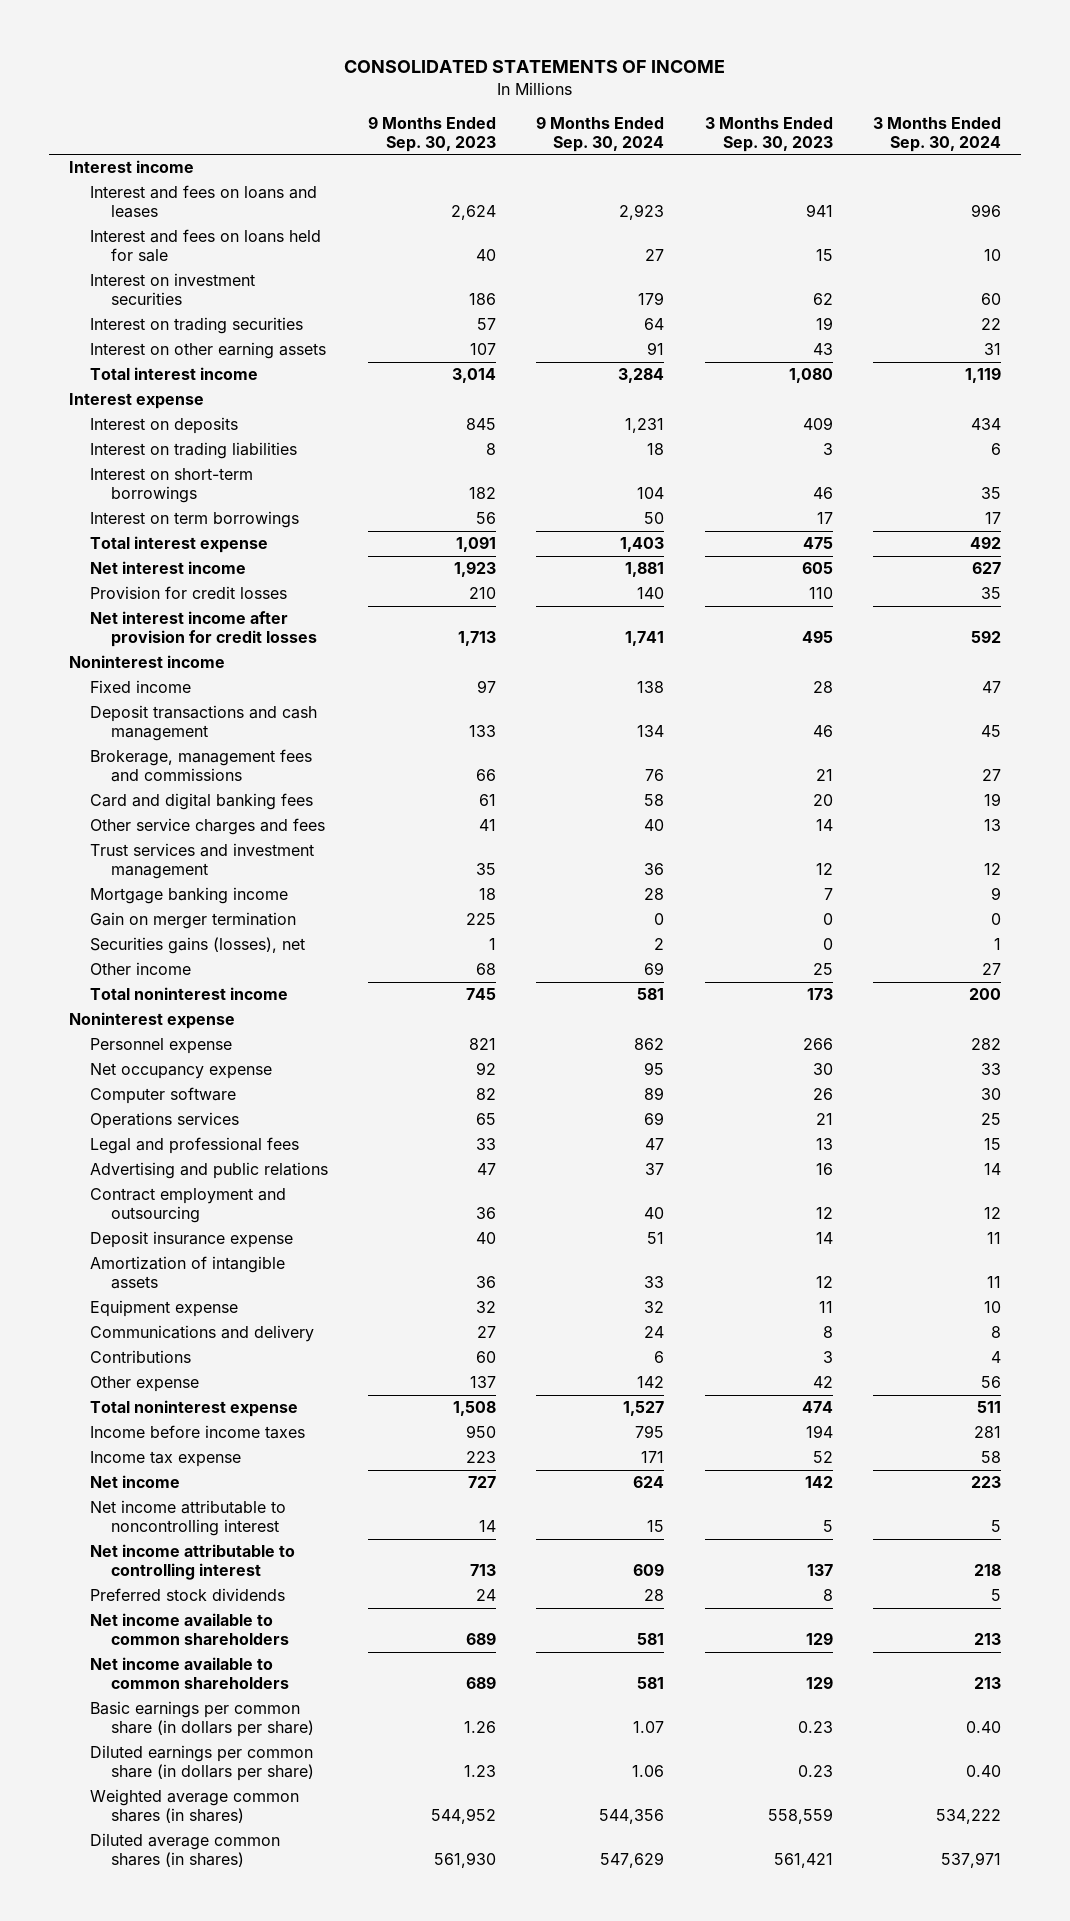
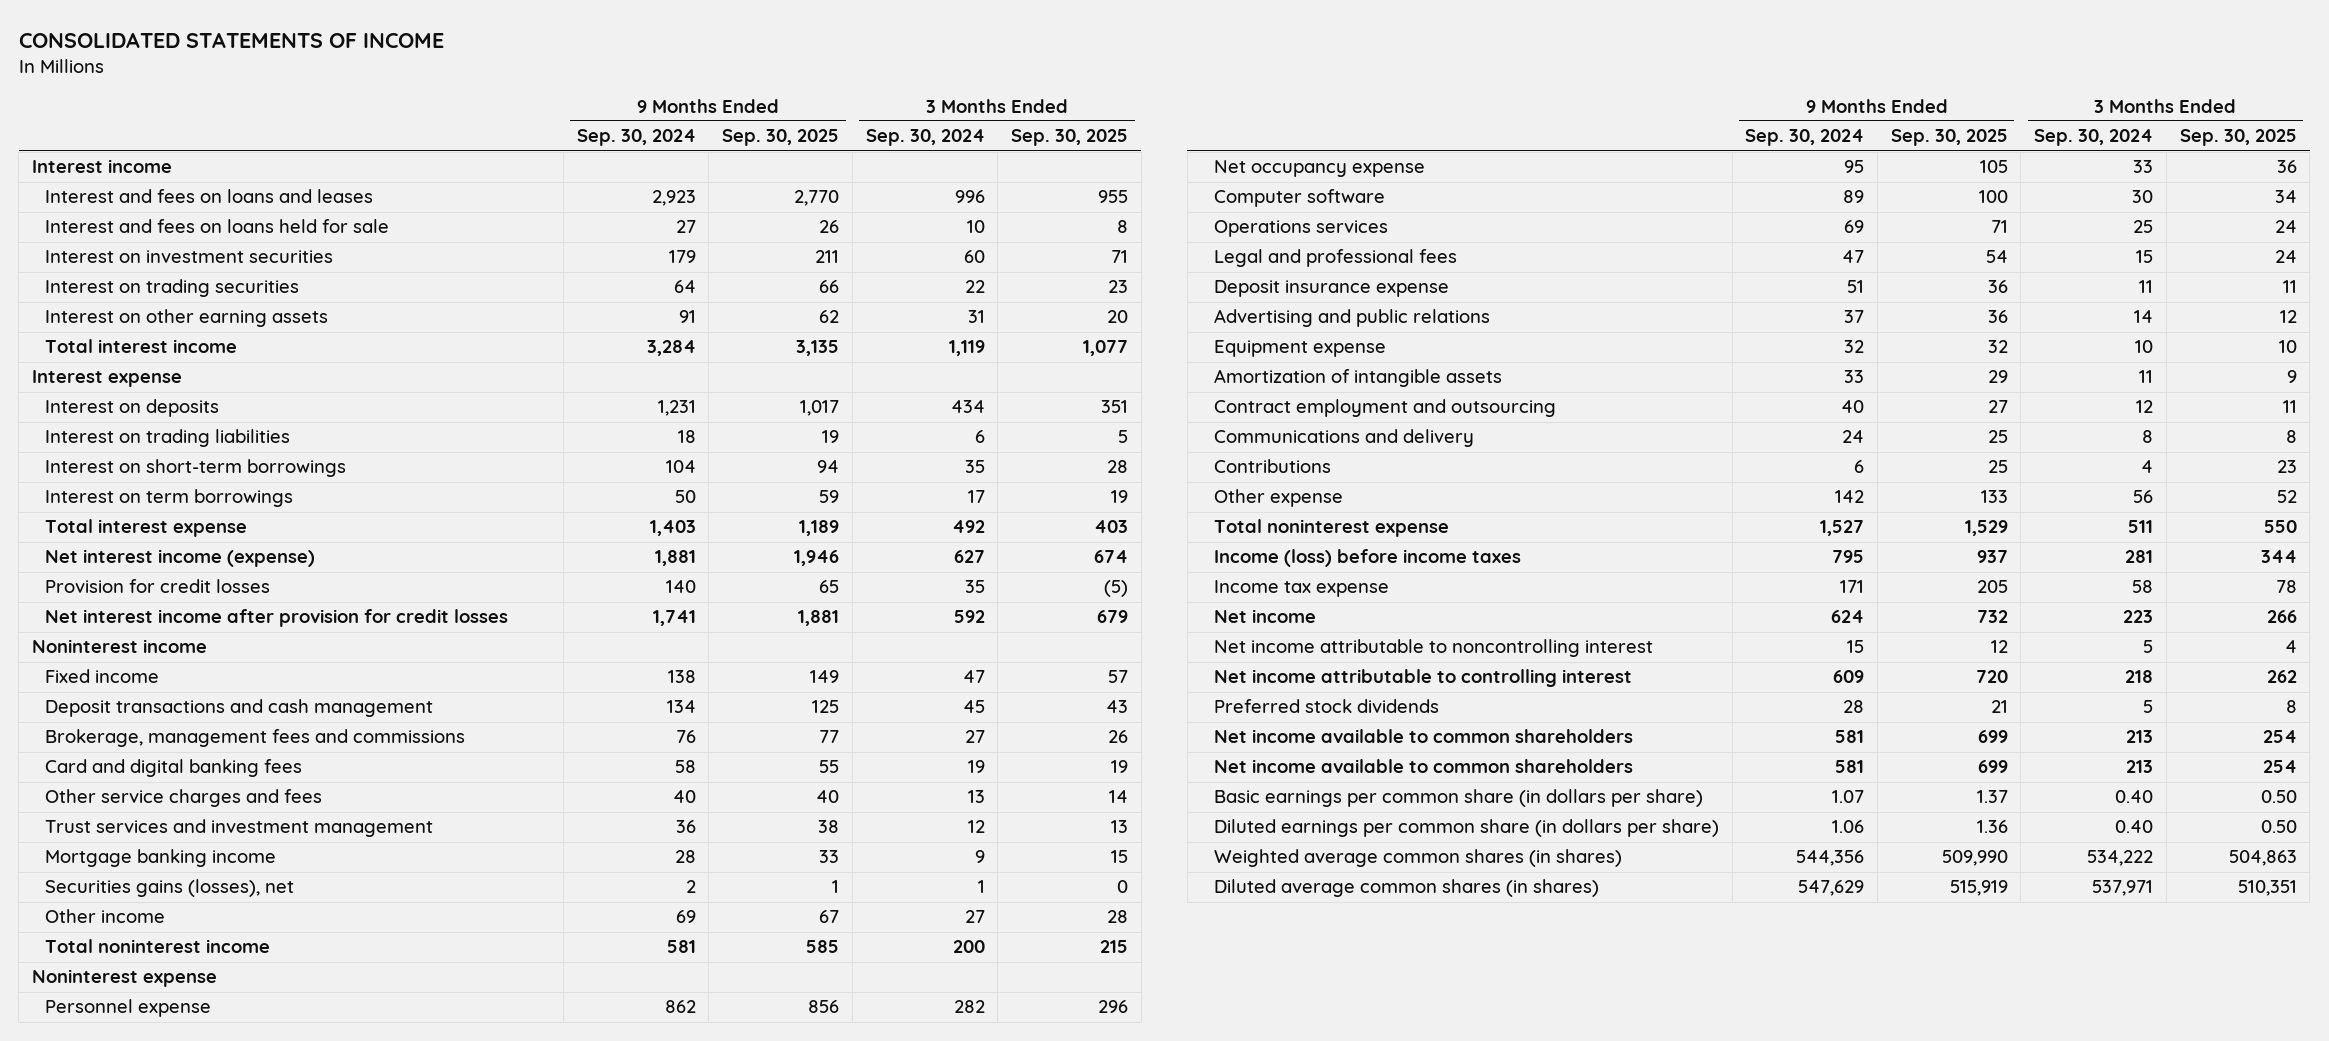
- | 9 Months Ended Sep. 30, 2023 | 9 Months Ended Sep. 30, 2024 | 3 Months Ended Sep. 30, 2023 | 3 Months Ended Sep. 30, 2024
+ | 9 Months Ended Sep. 30, 2024 | 9 Months Ended Sep. 30, 2025 | 3 Months Ended Sep. 30, 2024 | 3 Months Ended Sep. 30, 2025
- Net interest income | 1,923 | 1,881 | 605 | 627
+ Net interest income (expense) | 1,881 | 1,946 | 627 | 674
- Gain on merger termination | 225 | 0 | 0 | 0
moved down: Advertising and public relations | 37 | 36 | 14 | 12
moved down: Amortization of intangible assets | 33 | 29 | 11 | 9
moved down: Contract employment and outsourcing | 40 | 27 | 12 | 11
- Income before income taxes | 950 | 795 | 194 | 281
+ Income (loss) before income taxes | 795 | 937 | 281 | 344

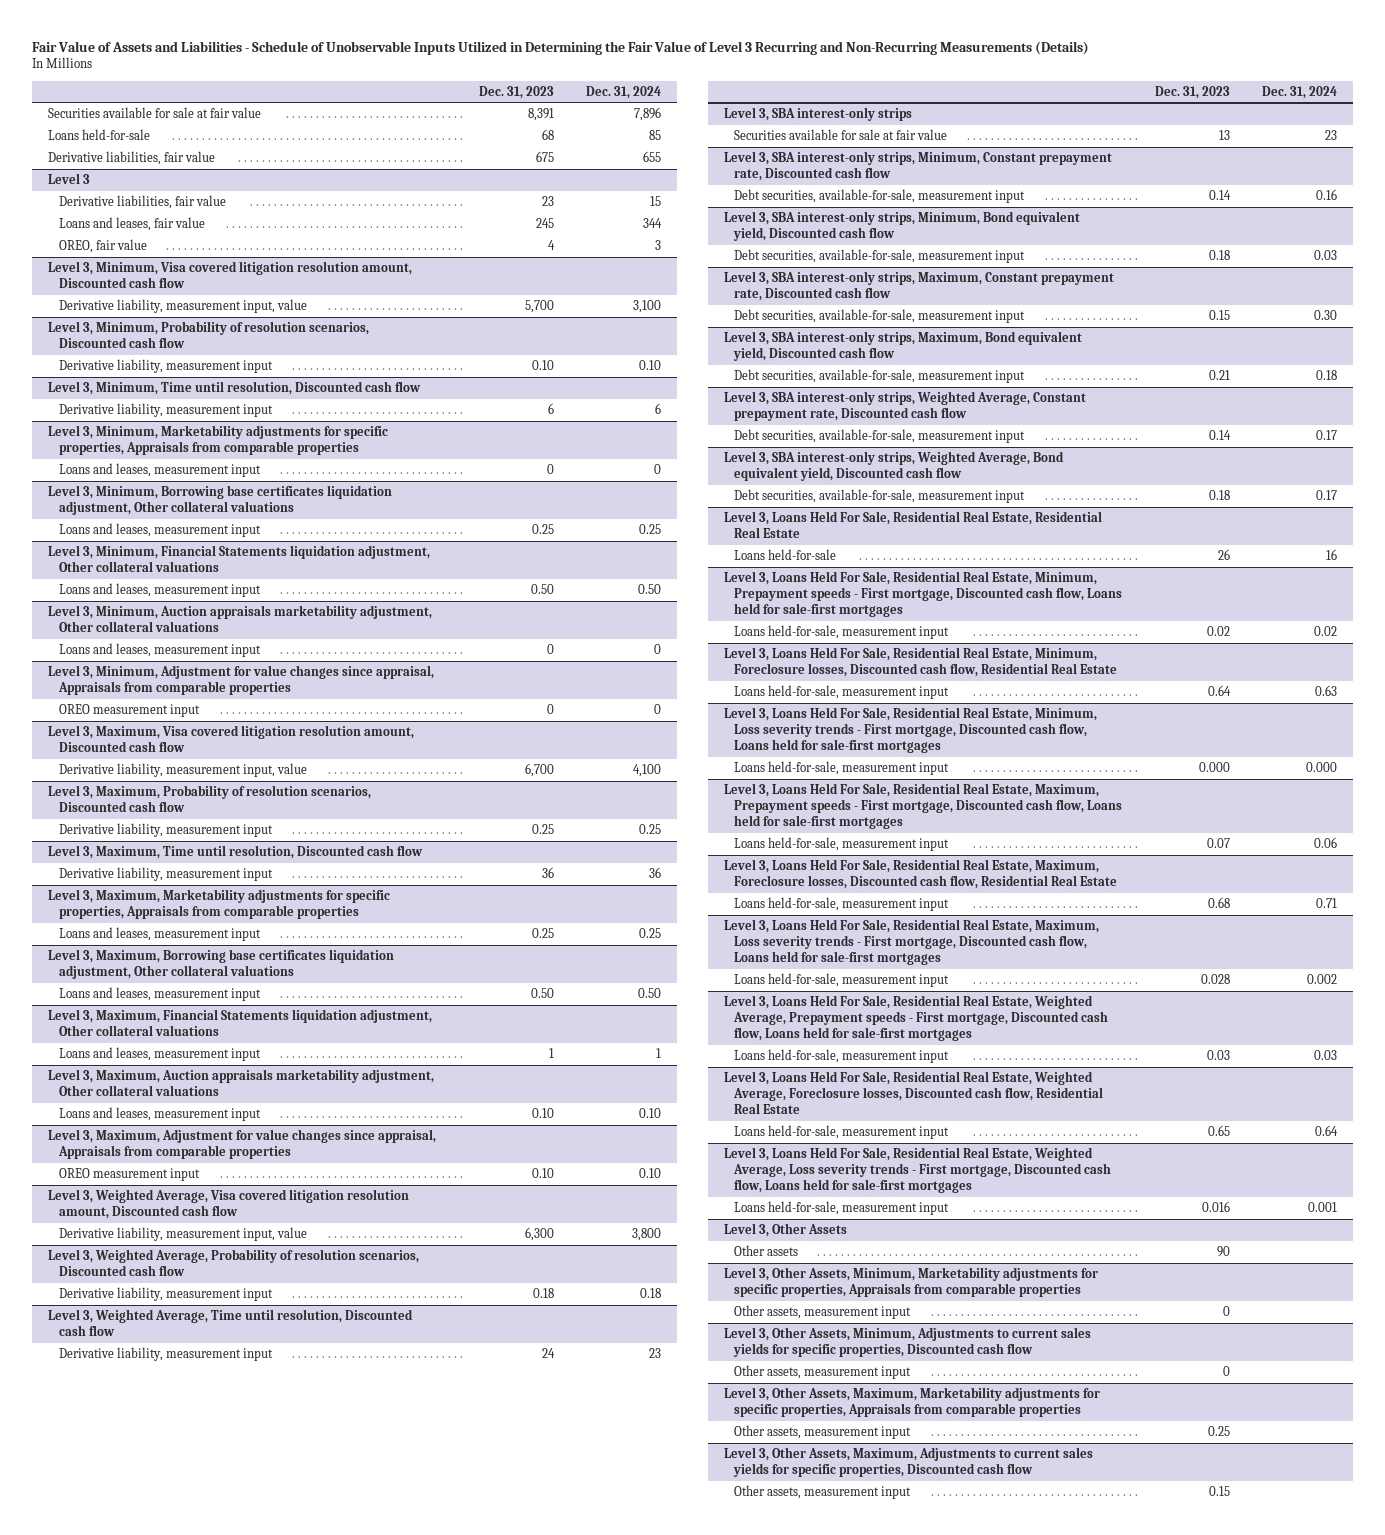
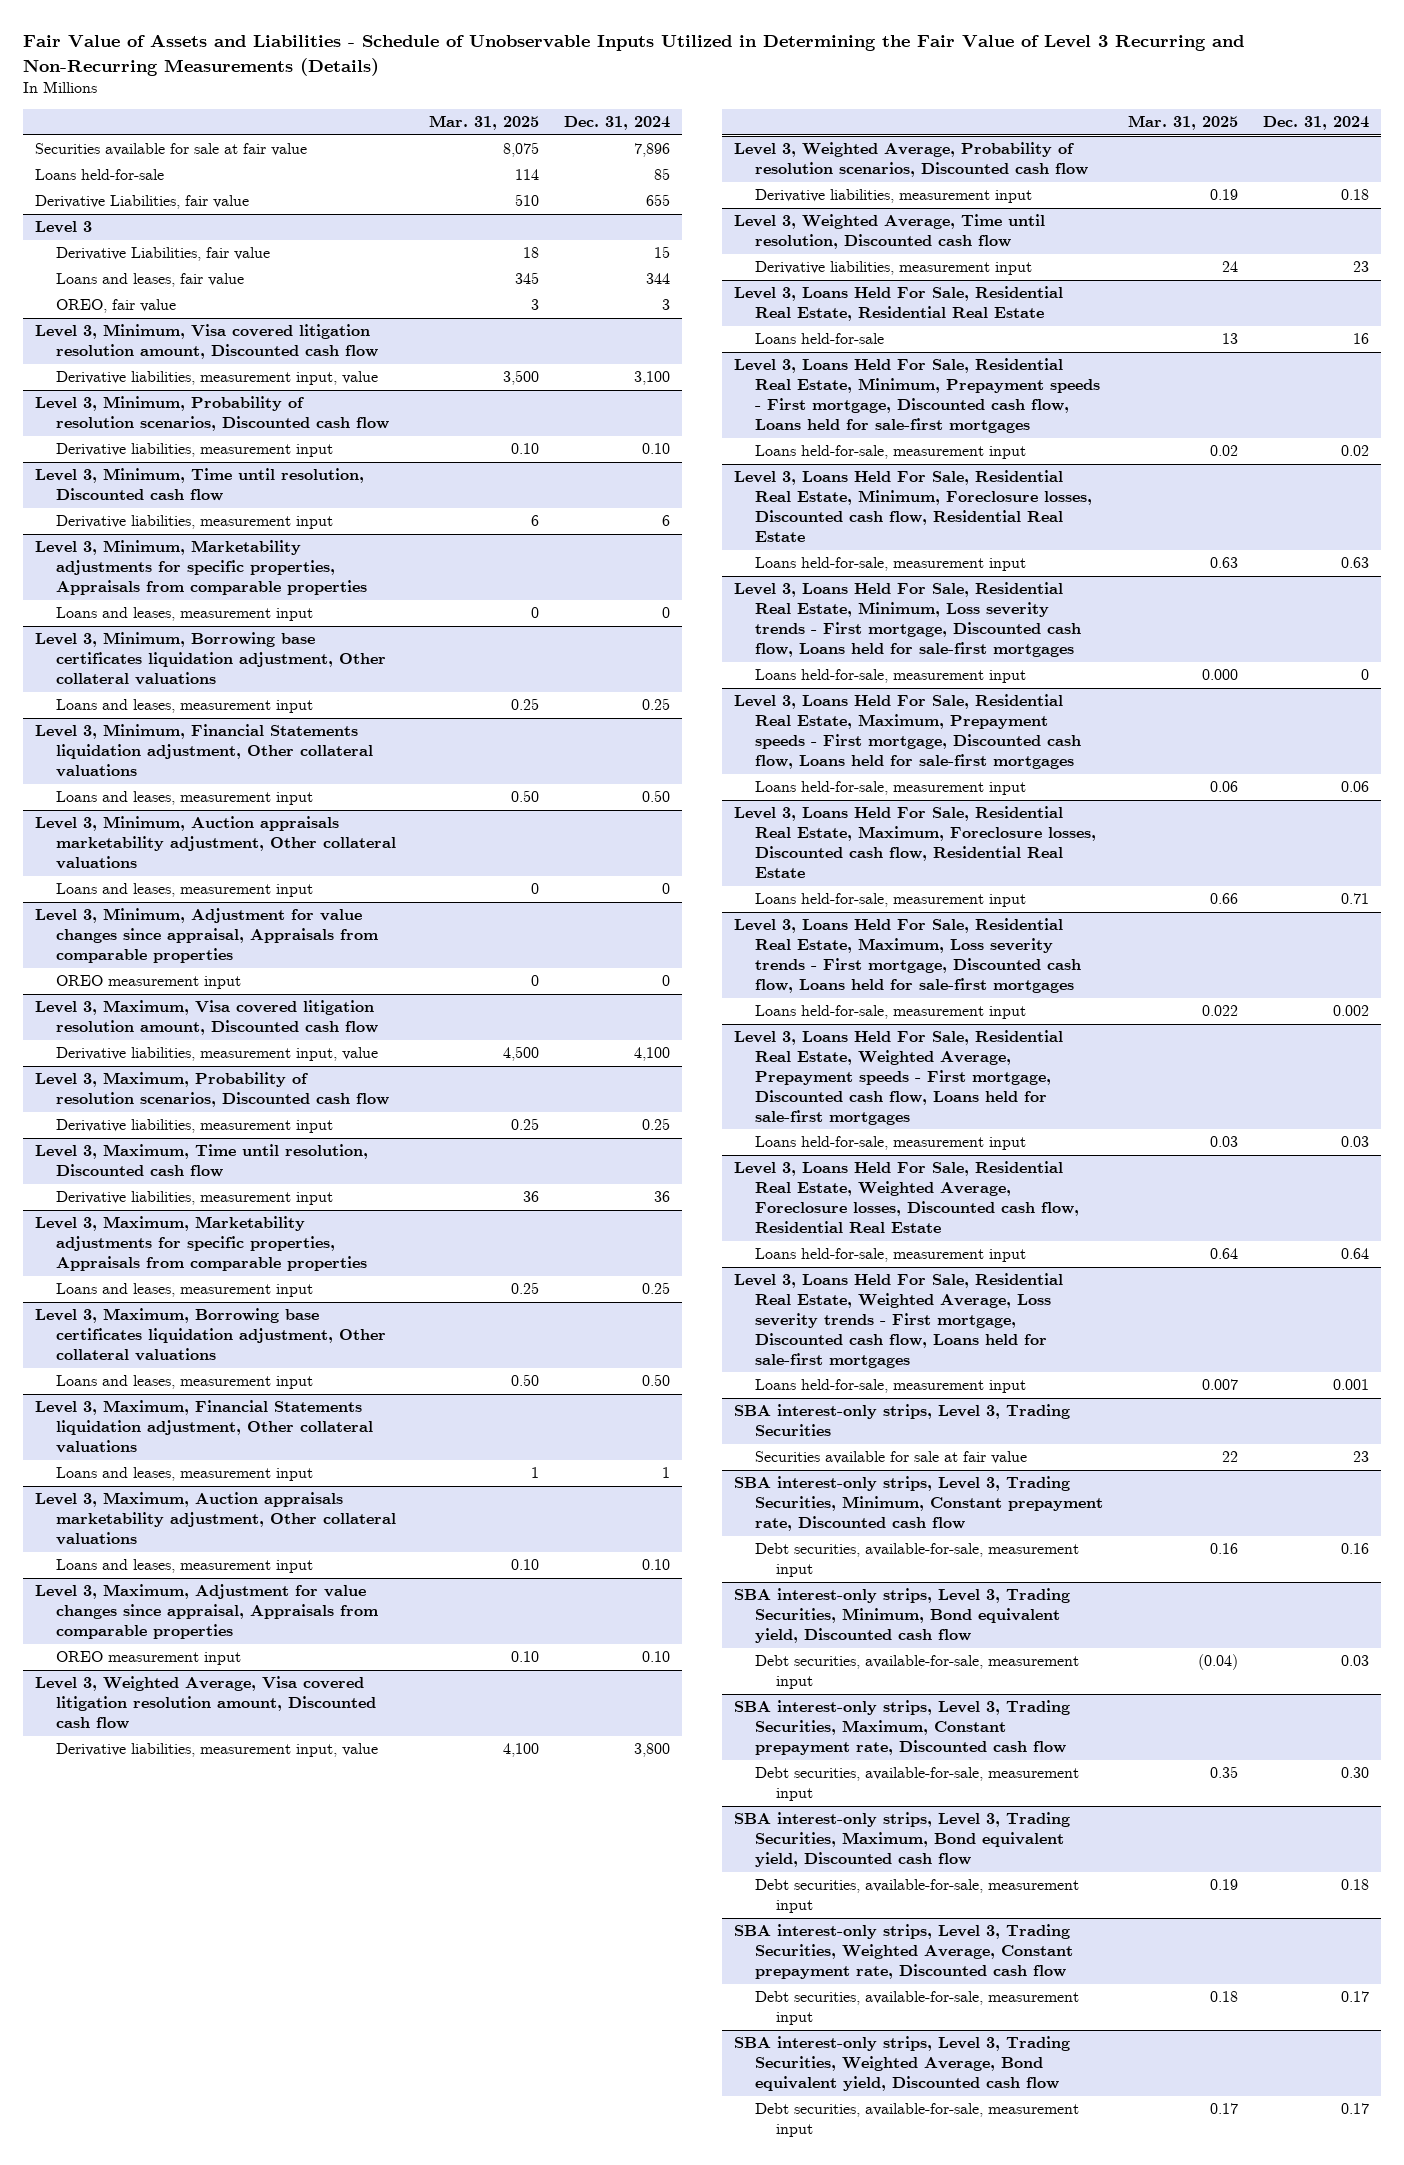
- | Dec. 31, 2023 | Dec. 31, 2024
+ | Mar. 31, 2025 | Dec. 31, 2024
- Derivative liabilities, fair value | 675 | 655
+ Derivative Liabilities, fair value | 510 | 655
@ Level 3
- Derivative liabilities, fair value | 23 | 15
+ Derivative Liabilities, fair value | 18 | 15
@ Level 3, Minimum, Visa covered litigation resolution amount, Discounted cash flow
- Derivative liability, measurement input, value | 5,700 | 3,100
+ Derivative liabilities, measurement input, value | 3,500 | 3,100
@ Level 3, Minimum, Probability of resolution scenarios, Discounted cash flow
- Derivative liability, measurement input | 0.10 | 0.10
+ Derivative liabilities, measurement input | 0.10 | 0.10
@ Level 3, Minimum, Time until resolution, Discounted cash flow
- Derivative liability, measurement input | 6 | 6
+ Derivative liabilities, measurement input | 6 | 6
@ Level 3, Maximum, Visa covered litigation resolution amount, Discounted cash flow
- Derivative liability, measurement input, value | 6,700 | 4,100
+ Derivative liabilities, measurement input, value | 4,500 | 4,100
@ Level 3, Maximum, Probability of resolution scenarios, Discounted cash flow
- Derivative liability, measurement input | 0.25 | 0.25
+ Derivative liabilities, measurement input | 0.25 | 0.25
@ Level 3, Maximum, Time until resolution, Discounted cash flow
- Derivative liability, measurement input | 36 | 36
+ Derivative liabilities, measurement input | 36 | 36
@ Level 3, Weighted Average, Visa covered litigation resolution amount, Discounted cash flow
- Derivative liability, measurement input, value | 6,300 | 3,800
+ Derivative liabilities, measurement input, value | 4,100 | 3,800
@ Level 3, Weighted Average, Probability of resolution scenarios, Discounted cash flow
- Derivative liability, measurement input | 0.18 | 0.18
+ Derivative liabilities, measurement input | 0.19 | 0.18
@ Level 3, Weighted Average, Time until resolution, Discounted cash flow
- Derivative liability, measurement input | 24 | 23
- Level 3, SBA interest-only strips
- Securities available for sale at fair value | 13 | 23
- Level 3, SBA interest-only strips, Minimum, Constant prepayment rate, Discounted cash flow
- Debt securities, available-for-sale, measurement input | 0.14 | 0.16
- Level 3, SBA interest-only strips, Minimum, Bond equivalent yield, Discounted cash flow
- Debt securities, available-for-sale, measurement input | 0.18 | 0.03
- Level 3, SBA interest-only strips, Maximum, Constant prepayment rate, Discounted cash flow
- Debt securities, available-for-sale, measurement input | 0.15 | 0.30
- Level 3, SBA interest-only strips, Maximum, Bond equivalent yield, Discounted cash flow
- Debt securities, available-for-sale, measurement input | 0.21 | 0.18
- Level 3, SBA interest-only strips, Weighted Average, Constant prepayment rate, Discounted cash flow
- Debt securities, available-for-sale, measurement input | 0.14 | 0.17
- Level 3, SBA interest-only strips, Weighted Average, Bond equivalent yield, Discounted cash flow
- Debt securities, available-for-sale, measurement input | 0.18 | 0.17
@ Level 3, Weighted Average, Time until resolution, Discounted cash flow
+ Derivative liabilities, measurement input | 24 | 23
@ Level 3, Loans Held For Sale, Residential Real Estate, Minimum, Loss severity trends - First mortgage, Discounted cash flow, Loans held for sale-first mortgages
- Loans held-for-sale, measurement input | 0.000 | 0.000
+ Loans held-for-sale, measurement input | 0.000 | 0
- Level 3, Other Assets
- Other assets | 90 |
- Level 3, Other Assets, Minimum, Marketability adjustments for specific properties, Appraisals from comparable properties
- Other assets, measurement input | 0 |
- Level 3, Other Assets, Minimum, Adjustments to current sales yields for specific properties, Discounted cash flow
- Other assets, measurement input | 0 |
- Level 3, Other Assets, Maximum, Marketability adjustments for specific properties, Appraisals from comparable properties
- Other assets, measurement input | 0.25 |
- Level 3, Other Assets, Maximum, Adjustments to current sales yields for specific properties, Discounted cash flow
- Other assets, measurement input | 0.15 |
+ SBA interest-only strips, Level 3, Trading Securities
+ Securities available for sale at fair value | 22 | 23
+ SBA interest-only strips, Level 3, Trading Securities, Minimum, Constant prepayment rate, Discounted cash flow
+ Debt securities, available-for-sale, measurement input | 0.16 | 0.16
+ SBA interest-only strips, Level 3, Trading Securities, Minimum, Bond equivalent yield, Discounted cash flow
+ Debt securities, available-for-sale, measurement input | (0.04) | 0.03
+ SBA interest-only strips, Level 3, Trading Securities, Maximum, Constant prepayment rate, Discounted cash flow
+ Debt securities, available-for-sale, measurement input | 0.35 | 0.30
+ SBA interest-only strips, Level 3, Trading Securities, Maximum, Bond equivalent yield, Discounted cash flow
+ Debt securities, available-for-sale, measurement input | 0.19 | 0.18
+ SBA interest-only strips, Level 3, Trading Securities, Weighted Average, Constant prepayment rate, Discounted cash flow
+ Debt securities, available-for-sale, measurement input | 0.18 | 0.17
+ SBA interest-only strips, Level 3, Trading Securities, Weighted Average, Bond equivalent yield, Discounted cash flow
+ Debt securities, available-for-sale, measurement input | 0.17 | 0.17

